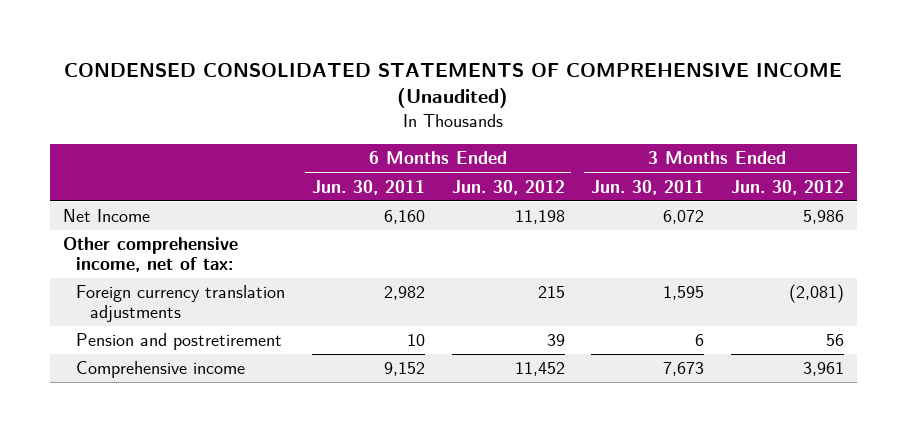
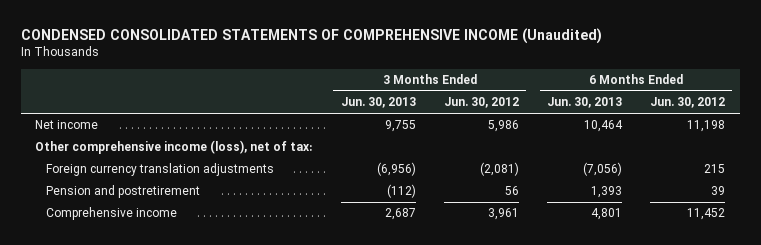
- | 6 Months Ended Jun. 30, 2011 | 6 Months Ended Jun. 30, 2012 | 3 Months Ended Jun. 30, 2011 | 3 Months Ended Jun. 30, 2012
+ | 3 Months Ended Jun. 30, 2013 | 3 Months Ended Jun. 30, 2012 | 6 Months Ended Jun. 30, 2013 | 6 Months Ended Jun. 30, 2012
- Net Income | 6,160 | 11,198 | 6,072 | 5,986
- Other comprehensive income, net of tax:
+ Net income | 9,755 | 5,986 | 10,464 | 11,198
+ Other comprehensive income (loss), net of tax:

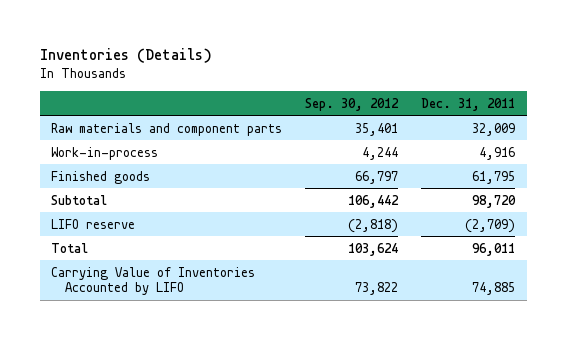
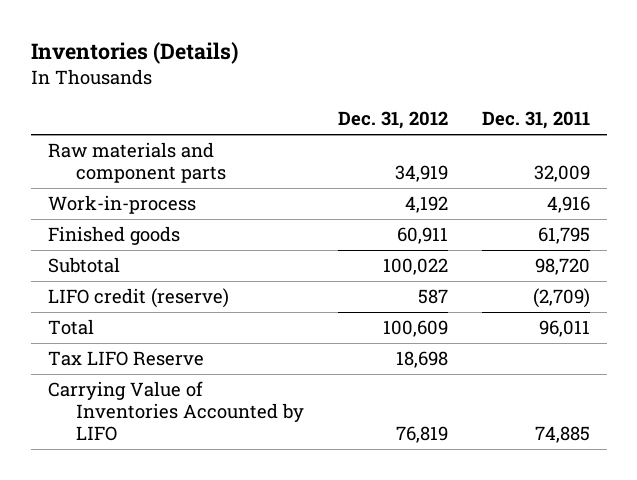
- | Sep. 30, 2012 | Dec. 31, 2011
+ | Dec. 31, 2012 | Dec. 31, 2011
- LIFO reserve | (2,818) | (2,709)
+ LIFO credit (reserve) | 587 | (2,709)
+ Tax LIFO Reserve | 18,698 |

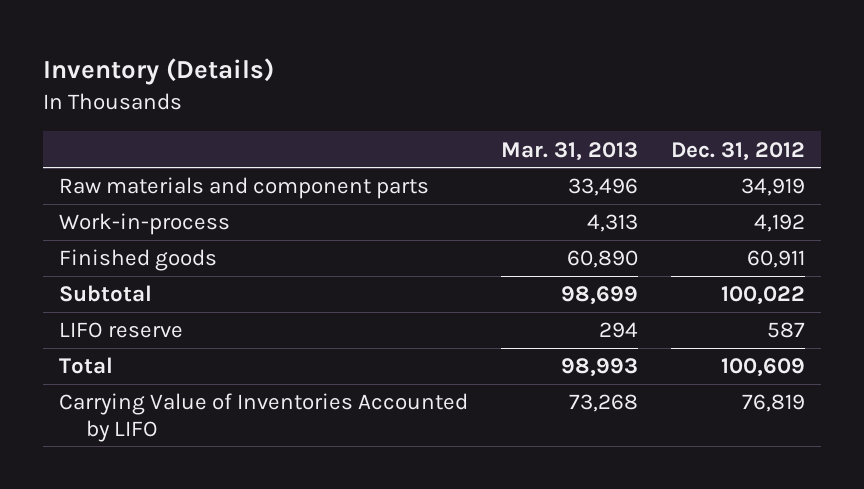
- Inventories (Details)
+ Inventory (Details)
- | Dec. 31, 2012 | Dec. 31, 2011
+ | Mar. 31, 2013 | Dec. 31, 2012
- LIFO credit (reserve) | 587 | (2,709)
+ LIFO reserve | 294 | 587
- Tax LIFO Reserve | 18,698 |

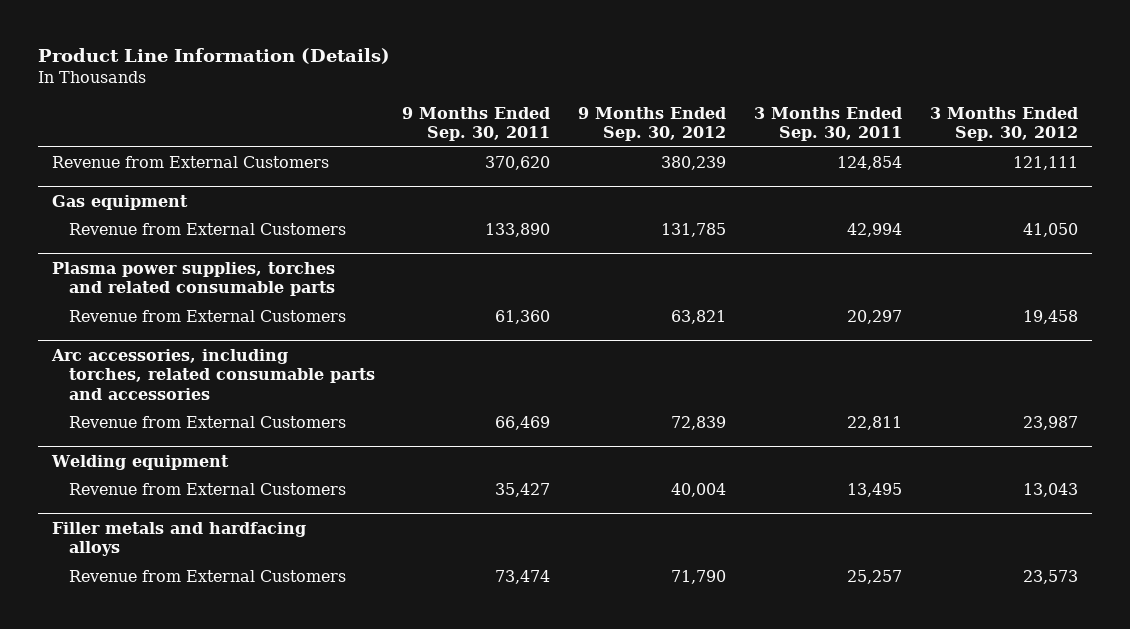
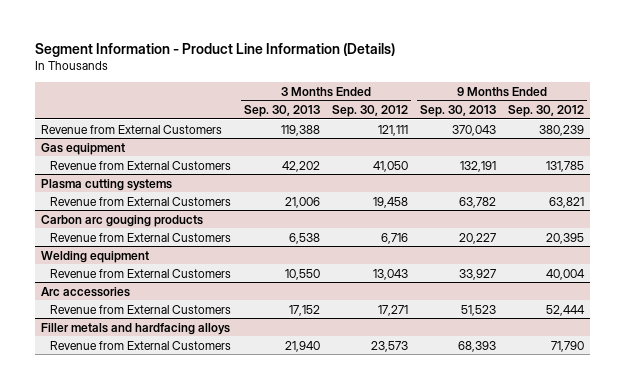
- Product Line Information (Details)
+ Segment Information - Product Line Information (Details)
- | 9 Months Ended Sep. 30, 2011 | 9 Months Ended Sep. 30, 2012 | 3 Months Ended Sep. 30, 2011 | 3 Months Ended Sep. 30, 2012
+ | 3 Months Ended Sep. 30, 2013 | 3 Months Ended Sep. 30, 2012 | 9 Months Ended Sep. 30, 2013 | 9 Months Ended Sep. 30, 2012
- Plasma power supplies, torches and related consumable parts
+ Plasma cutting systems
- Arc accessories, including torches, related consumable parts and accessories
- Revenue from External Customers | 66,469 | 72,839 | 22,811 | 23,987
+ Carbon arc gouging products
+ Revenue from External Customers | 6,538 | 6,716 | 20,227 | 20,395
+ Arc accessories
+ Revenue from External Customers | 17,152 | 17,271 | 51,523 | 52,444

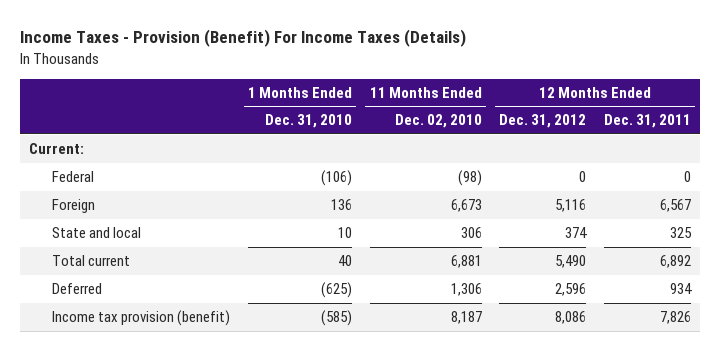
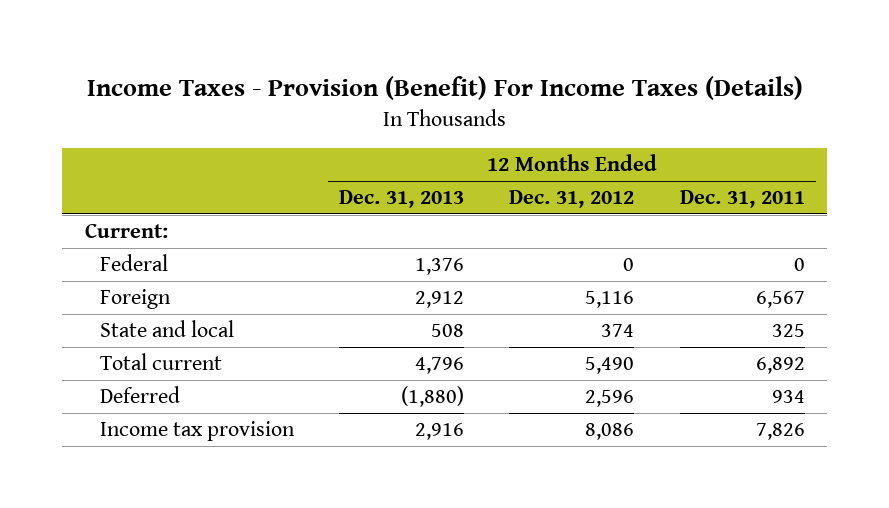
- | 1 Months Ended Dec. 31, 2010 | 11 Months Ended Dec. 02, 2010 | 12 Months Ended Dec. 31, 2012 | 12 Months Ended Dec. 31, 2011
+ | 12 Months Ended Dec. 31, 2013 | 12 Months Ended Dec. 31, 2012 | 12 Months Ended Dec. 31, 2011
- Income tax provision (benefit) | (585) | 8,187 | 8,086 | 7,826
+ Income tax provision | 2,916 | 8,086 | 7,826

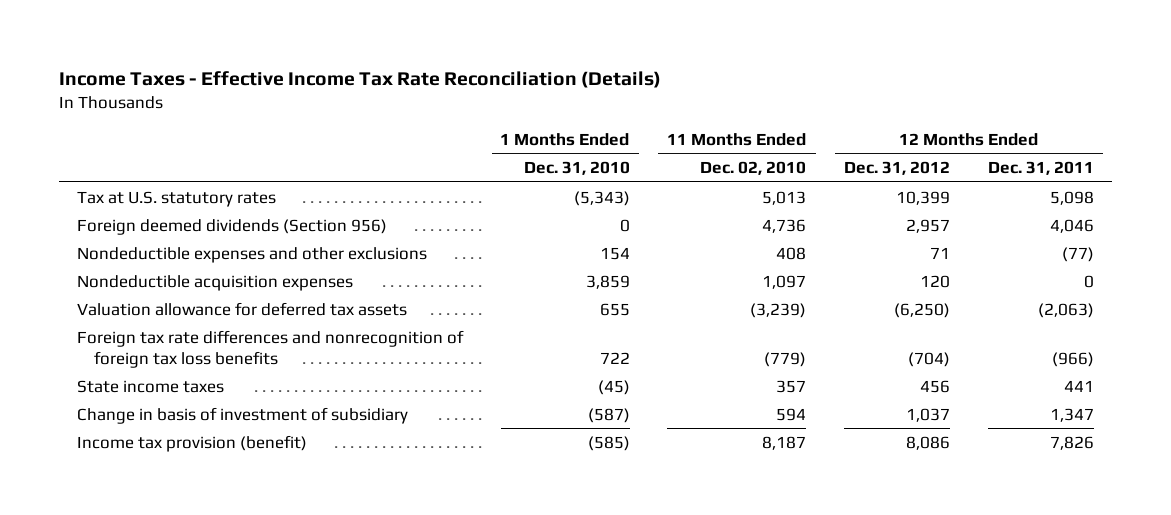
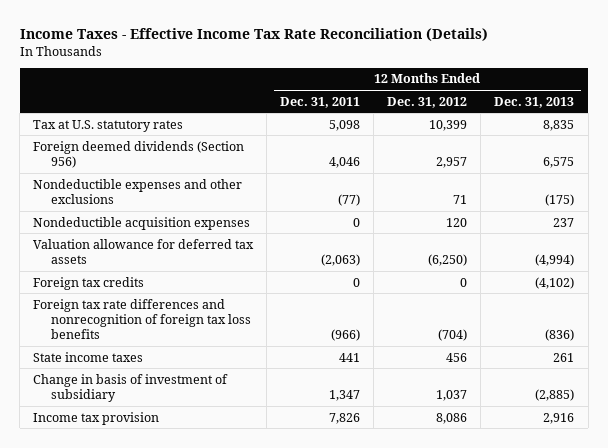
- | 1 Months Ended Dec. 31, 2010 | 11 Months Ended Dec. 02, 2010 | 12 Months Ended Dec. 31, 2012 | 12 Months Ended Dec. 31, 2011
+ | 12 Months Ended Dec. 31, 2011 | 12 Months Ended Dec. 31, 2012 | 12 Months Ended Dec. 31, 2013
+ Foreign tax credits | 0 | 0 | (4,102)
- Income tax provision (benefit) | (585) | 8,187 | 8,086 | 7,826
+ Income tax provision | 7,826 | 8,086 | 2,916

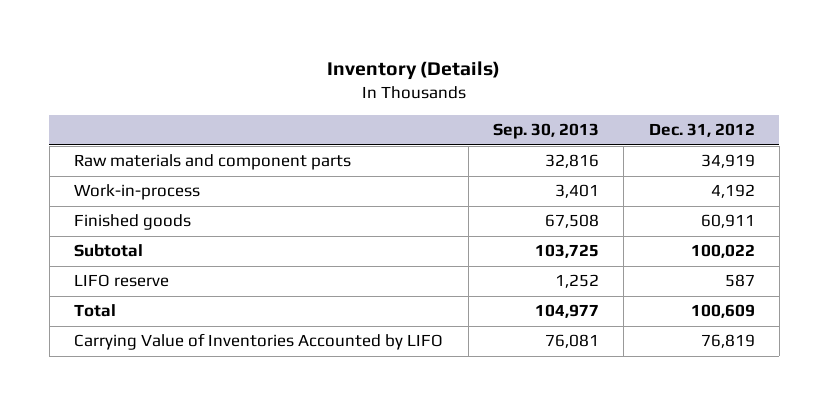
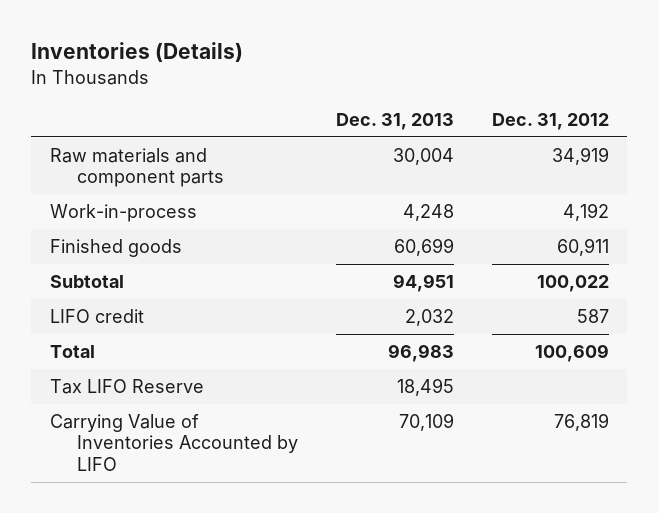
- Inventory (Details)
+ Inventories (Details)
- | Sep. 30, 2013 | Dec. 31, 2012
+ | Dec. 31, 2013 | Dec. 31, 2012
- LIFO reserve | 1,252 | 587
+ LIFO credit | 2,032 | 587
+ Tax LIFO Reserve | 18,495 |

